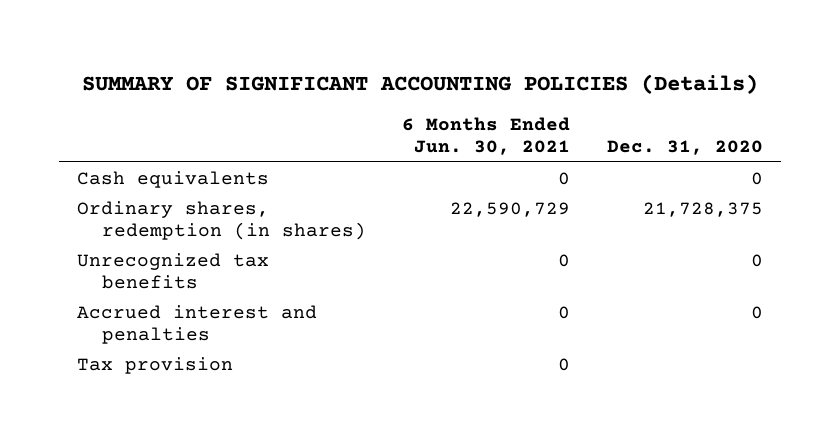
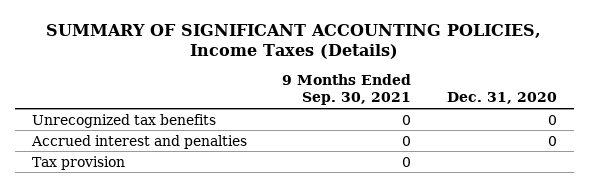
- SUMMARY OF SIGNIFICANT ACCOUNTING POLICIES (Details)
+ SUMMARY OF SIGNIFICANT ACCOUNTING POLICIES, Income Taxes (Details)
- | 6 Months Ended Jun. 30, 2021 | Dec. 31, 2020
+ | 9 Months Ended Sep. 30, 2021 | Dec. 31, 2020
- Cash equivalents | 0 | 0
- Ordinary shares, redemption (in shares) | 22,590,729 | 21,728,375

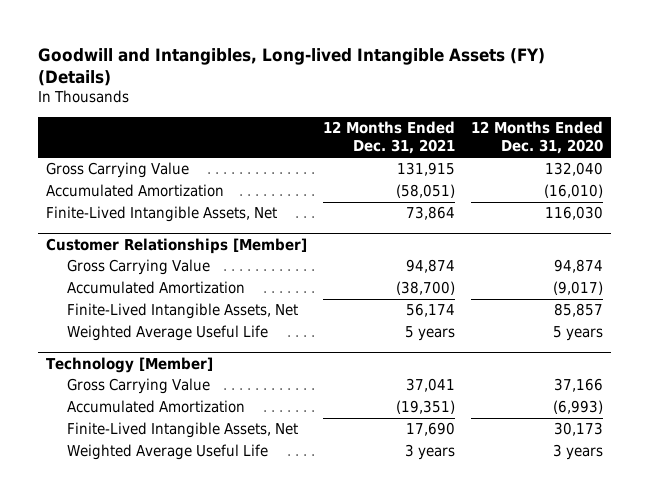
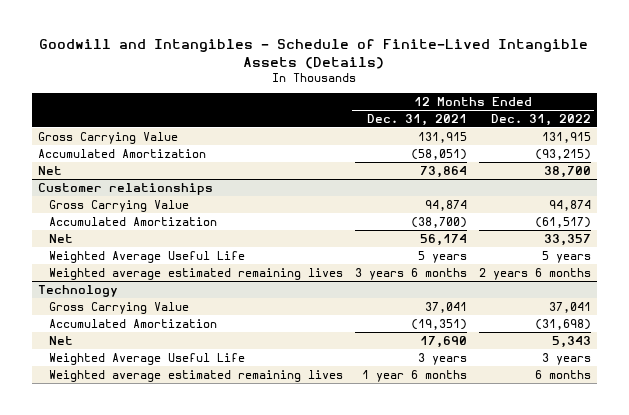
- Goodwill and Intangibles, Long-lived Intangible Assets (FY) (Details)
+ Goodwill and Intangibles - Schedule of Finite-Lived Intangible Assets (Details)
- | 12 Months Ended Dec. 31, 2021 | 12 Months Ended Dec. 31, 2020
+ | 12 Months Ended Dec. 31, 2021 | 12 Months Ended Dec. 31, 2022
- Finite-Lived Intangible Assets, Net | 73,864 | 116,030
- Customer Relationships [Member]
+ Net | 73,864 | 38,700
+ Customer relationships
- Finite-Lived Intangible Assets, Net | 56,174 | 85,857
+ Net | 56,174 | 33,357
- Technology [Member]
+ Weighted average estimated remaining lives | 3 years 6 months | 2 years 6 months
+ Technology
- Finite-Lived Intangible Assets, Net | 17,690 | 30,173
+ Net | 17,690 | 5,343
+ Weighted average estimated remaining lives | 1 year 6 months | 6 months

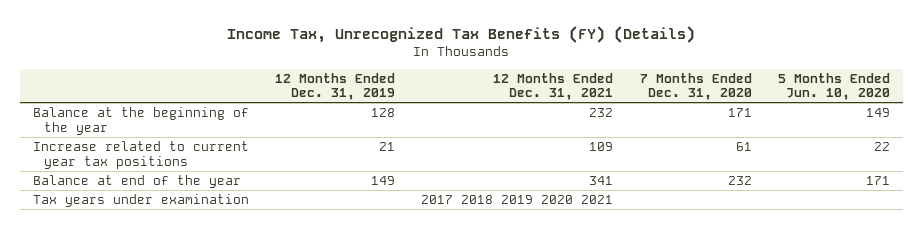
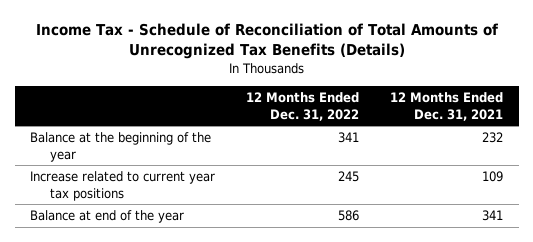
- Income Tax, Unrecognized Tax Benefits (FY) (Details)
+ Income Tax - Schedule of Reconciliation of Total Amounts of Unrecognized Tax Benefits (Details)
- | 12 Months Ended Dec. 31, 2019 | 12 Months Ended Dec. 31, 2021 | 7 Months Ended Dec. 31, 2020 | 5 Months Ended Jun. 10, 2020
+ | 12 Months Ended Dec. 31, 2022 | 12 Months Ended Dec. 31, 2021
- Tax years under examination | | 2017 2018 2019 2020 2021 | |

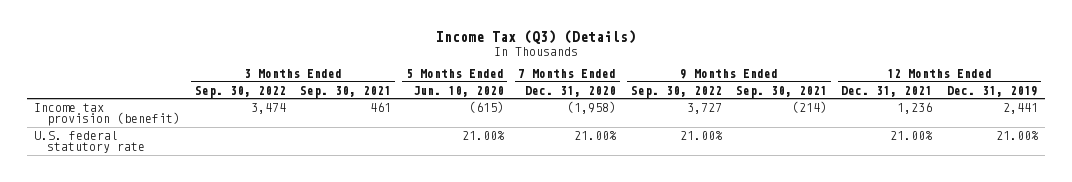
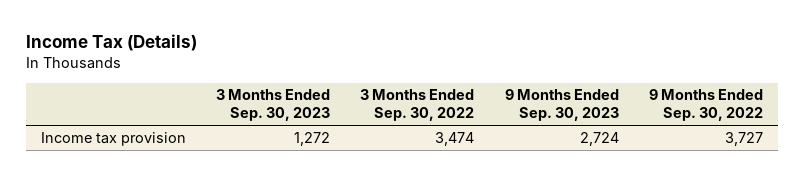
- Income Tax (Q3) (Details)
+ Income Tax (Details)
- | 3 Months Ended Sep. 30, 2022 | 3 Months Ended Sep. 30, 2021 | 5 Months Ended Jun. 10, 2020 | 7 Months Ended Dec. 31, 2020 | 9 Months Ended Sep. 30, 2022 | 9 Months Ended Sep. 30, 2021 | 12 Months Ended Dec. 31, 2021 | 12 Months Ended Dec. 31, 2019
+ | 3 Months Ended Sep. 30, 2023 | 3 Months Ended Sep. 30, 2022 | 9 Months Ended Sep. 30, 2023 | 9 Months Ended Sep. 30, 2022
- Income tax provision (benefit) | 3,474 | 461 | (615) | (1,958) | 3,727 | (214) | 1,236 | 2,441
- U.S. federal statutory rate | | | 21.00% | 21.00% | 21.00% | | 21.00% | 21.00%
+ Income tax provision | 1,272 | 3,474 | 2,724 | 3,727

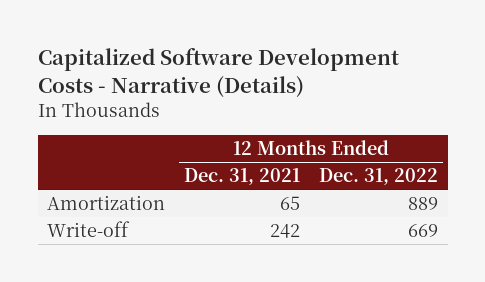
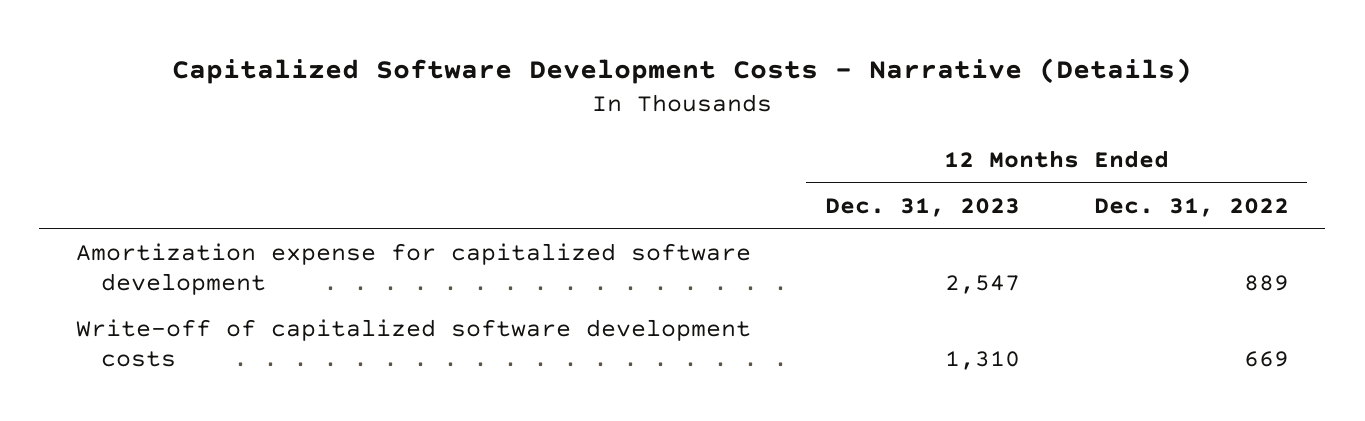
- | 12 Months Ended Dec. 31, 2021 | 12 Months Ended Dec. 31, 2022
+ | 12 Months Ended Dec. 31, 2023 | 12 Months Ended Dec. 31, 2022
- Amortization | 65 | 889
- Write-off | 242 | 669
+ Amortization expense for capitalized software development | 2,547 | 889
+ Write-off of capitalized software development costs | 1,310 | 669

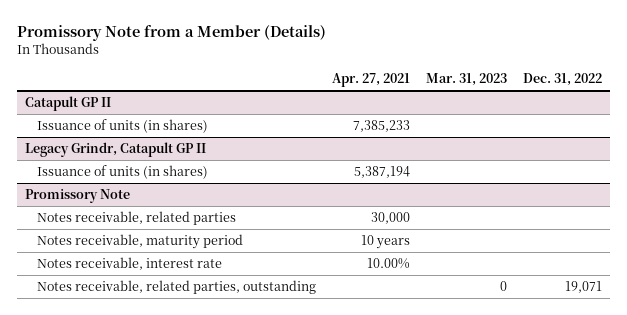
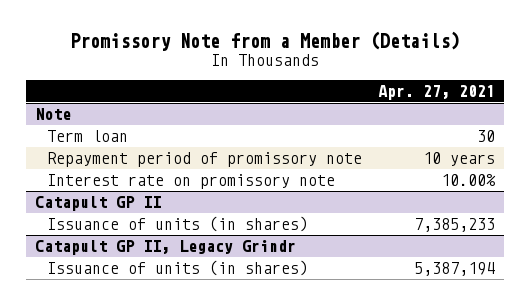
- | Apr. 27, 2021 | Mar. 31, 2023 | Dec. 31, 2022
+ | Apr. 27, 2021
+ Note
+ Term loan | 30
+ Repayment period of promissory note | 10 years
+ Interest rate on promissory note | 10.00%
- Legacy Grindr, Catapult GP II
+ Catapult GP II, Legacy Grindr
- Promissory Note
- Notes receivable, related parties | 30,000 | |
- Notes receivable, maturity period | 10 years | |
- Notes receivable, interest rate | 10.00% | |
- Notes receivable, related parties, outstanding | | 0 | 19,071

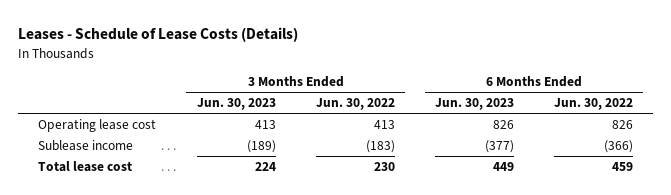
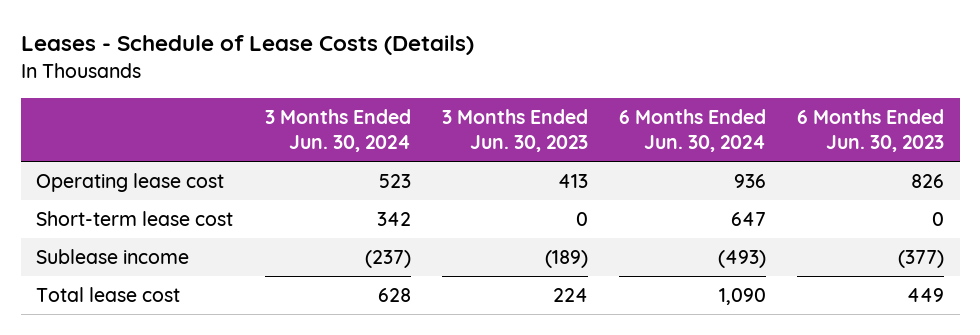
- | 3 Months Ended Jun. 30, 2023 | 3 Months Ended Jun. 30, 2022 | 6 Months Ended Jun. 30, 2023 | 6 Months Ended Jun. 30, 2022
+ | 3 Months Ended Jun. 30, 2024 | 3 Months Ended Jun. 30, 2023 | 6 Months Ended Jun. 30, 2024 | 6 Months Ended Jun. 30, 2023
+ Short-term lease cost | 342 | 0 | 647 | 0

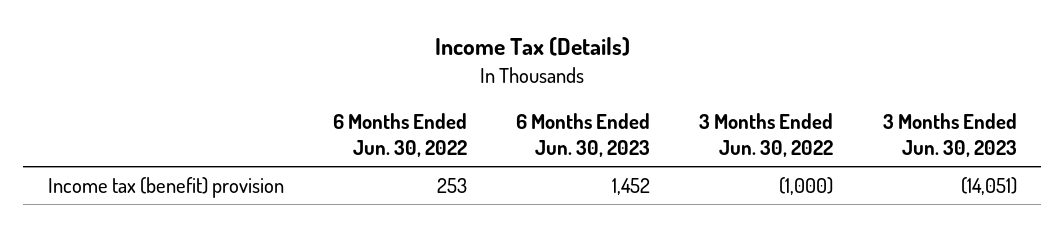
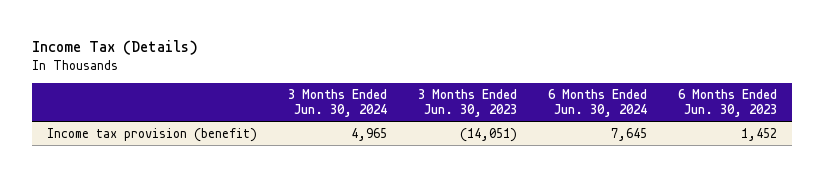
- | 6 Months Ended Jun. 30, 2022 | 6 Months Ended Jun. 30, 2023 | 3 Months Ended Jun. 30, 2022 | 3 Months Ended Jun. 30, 2023
+ | 3 Months Ended Jun. 30, 2024 | 3 Months Ended Jun. 30, 2023 | 6 Months Ended Jun. 30, 2024 | 6 Months Ended Jun. 30, 2023
- Income tax (benefit) provision | 253 | 1,452 | (1,000) | (14,051)
+ Income tax provision (benefit) | 4,965 | (14,051) | 7,645 | 1,452

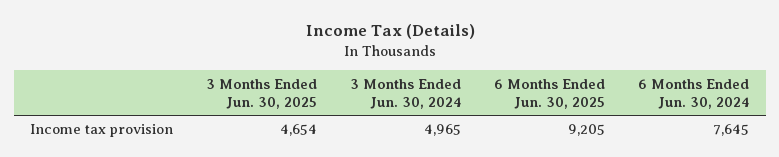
- | 3 Months Ended Jun. 30, 2024 | 3 Months Ended Jun. 30, 2023 | 6 Months Ended Jun. 30, 2024 | 6 Months Ended Jun. 30, 2023
+ | 3 Months Ended Jun. 30, 2025 | 3 Months Ended Jun. 30, 2024 | 6 Months Ended Jun. 30, 2025 | 6 Months Ended Jun. 30, 2024
- Income tax provision (benefit) | 4,965 | (14,051) | 7,645 | 1,452
+ Income tax provision | 4,654 | 4,965 | 9,205 | 7,645

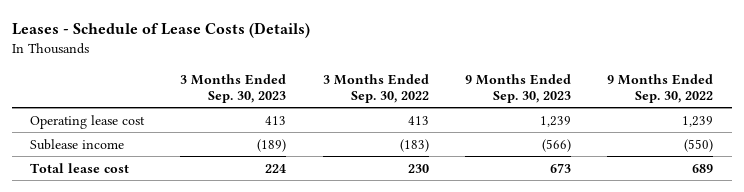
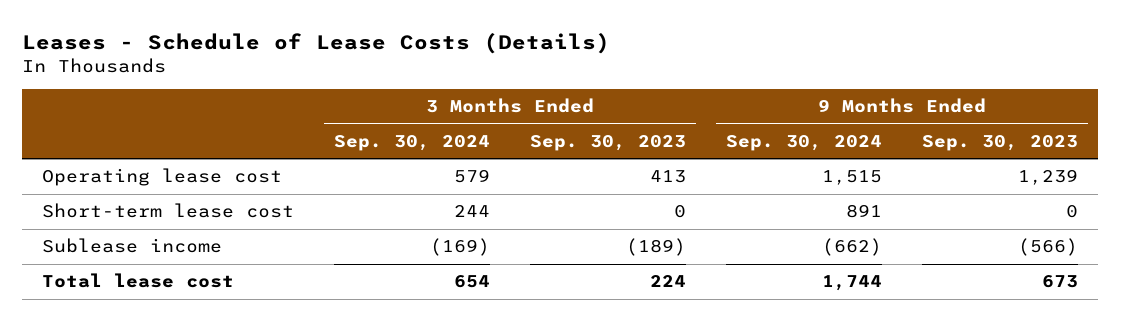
- | 3 Months Ended Sep. 30, 2023 | 3 Months Ended Sep. 30, 2022 | 9 Months Ended Sep. 30, 2023 | 9 Months Ended Sep. 30, 2022
+ | 3 Months Ended Sep. 30, 2024 | 3 Months Ended Sep. 30, 2023 | 9 Months Ended Sep. 30, 2024 | 9 Months Ended Sep. 30, 2023
+ Short-term lease cost | 244 | 0 | 891 | 0

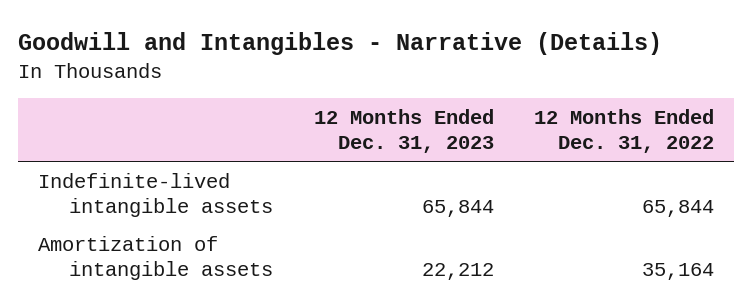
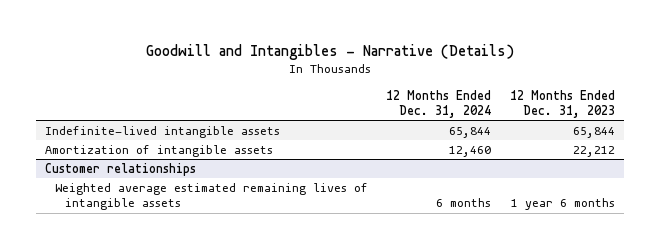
- | 12 Months Ended Dec. 31, 2023 | 12 Months Ended Dec. 31, 2022
+ | 12 Months Ended Dec. 31, 2024 | 12 Months Ended Dec. 31, 2023
+ Customer relationships
+ Weighted average estimated remaining lives of intangible assets | 6 months | 1 year 6 months

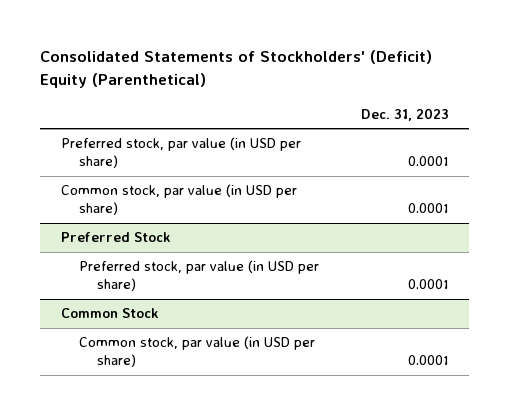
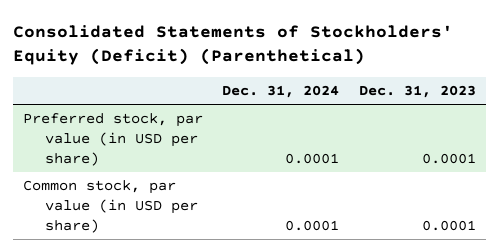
- Consolidated Statements of Stockholders' (Deficit) Equity (Parenthetical)
+ Consolidated Statements of Stockholders' Equity (Deficit) (Parenthetical)
- | Dec. 31, 2023
+ | Dec. 31, 2024 | Dec. 31, 2023
- Preferred Stock
- Preferred stock, par value (in USD per share) | 0.0001
- Common Stock
- Common stock, par value (in USD per share) | 0.0001

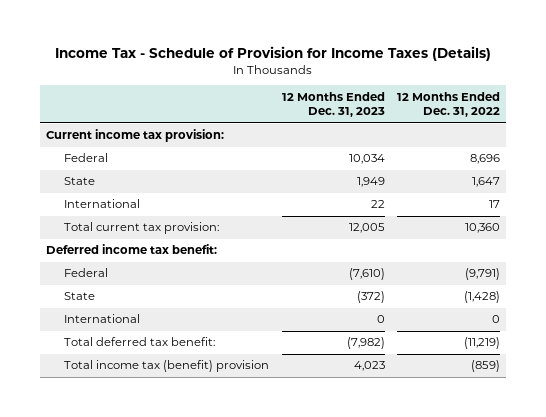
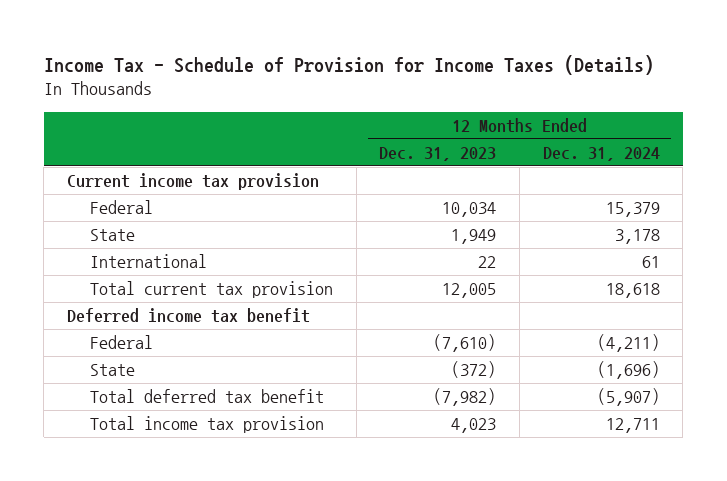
- | 12 Months Ended Dec. 31, 2023 | 12 Months Ended Dec. 31, 2022
+ | 12 Months Ended Dec. 31, 2023 | 12 Months Ended Dec. 31, 2024
- Current income tax provision:
+ Current income tax provision
- Total current tax provision: | 12,005 | 10,360
- Deferred income tax benefit:
+ Total current tax provision | 12,005 | 18,618
+ Deferred income tax benefit
- International | 0 | 0
- Total deferred tax benefit: | (7,982) | (11,219)
- Total income tax (benefit) provision | 4,023 | (859)
+ Total deferred tax benefit | (7,982) | (5,907)
+ Total income tax provision | 4,023 | 12,711

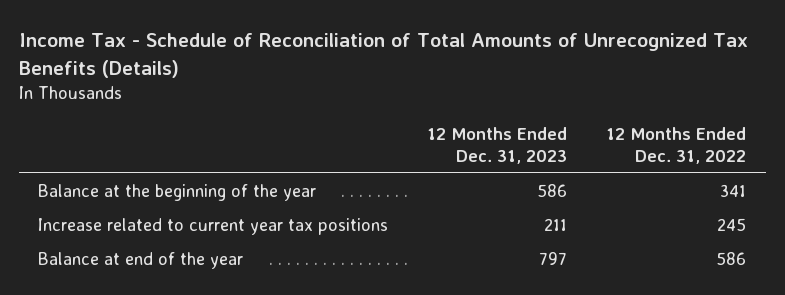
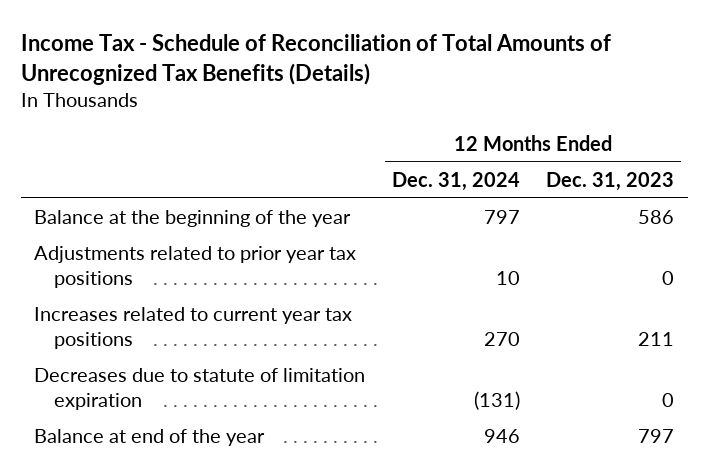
- | 12 Months Ended Dec. 31, 2023 | 12 Months Ended Dec. 31, 2022
+ | 12 Months Ended Dec. 31, 2024 | 12 Months Ended Dec. 31, 2023
- Increase related to current year tax positions | 211 | 245
+ Adjustments related to prior year tax positions | 10 | 0
+ Increases related to current year tax positions | 270 | 211
+ Decreases due to statute of limitation expiration | (131) | 0

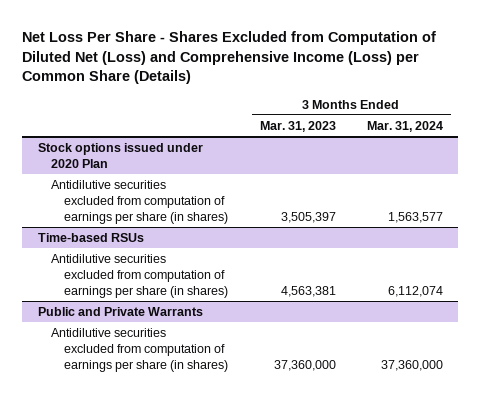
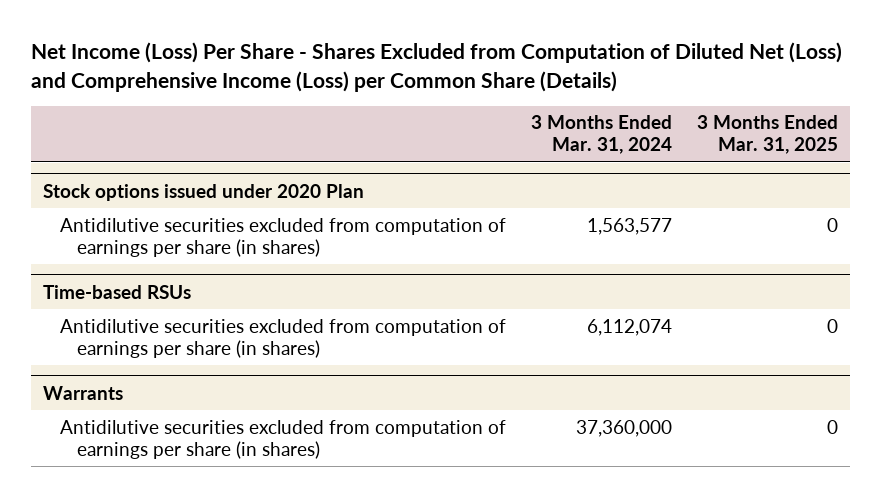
- Net Loss Per Share - Shares Excluded from Computation of Diluted Net (Loss) and Comprehensive Income (Loss) per Common Share (Details)
+ Net Income (Loss) Per Share - Shares Excluded from Computation of Diluted Net (Loss) and Comprehensive Income (Loss) per Common Share (Details)
- | 3 Months Ended Mar. 31, 2023 | 3 Months Ended Mar. 31, 2024
+ | 3 Months Ended Mar. 31, 2024 | 3 Months Ended Mar. 31, 2025
- Public and Private Warrants
+ Warrants

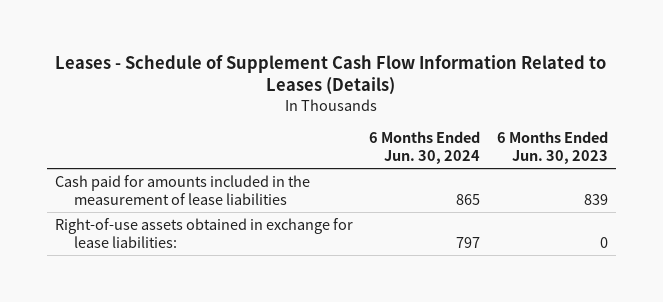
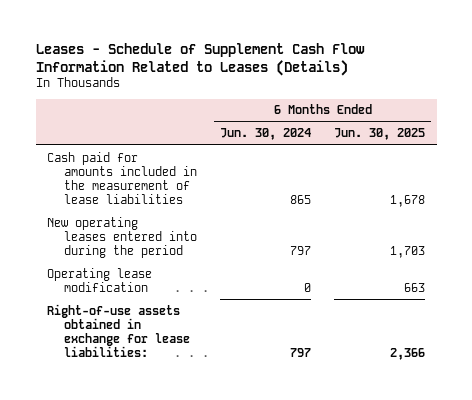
- | 6 Months Ended Jun. 30, 2024 | 6 Months Ended Jun. 30, 2023
+ | 6 Months Ended Jun. 30, 2024 | 6 Months Ended Jun. 30, 2025
+ New operating leases entered into during the period | 797 | 1,703
+ Operating lease modification | 0 | 663

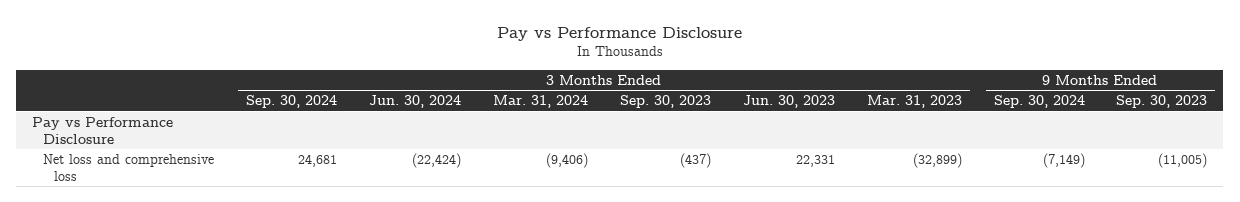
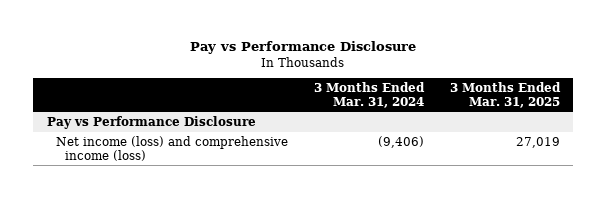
- | 3 Months Ended Sep. 30, 2024 | 3 Months Ended Jun. 30, 2024 | 3 Months Ended Mar. 31, 2024 | 3 Months Ended Sep. 30, 2023 | 3 Months Ended Jun. 30, 2023 | 3 Months Ended Mar. 31, 2023 | 9 Months Ended Sep. 30, 2024 | 9 Months Ended Sep. 30, 2023
+ | 3 Months Ended Mar. 31, 2024 | 3 Months Ended Mar. 31, 2025
- Net loss and comprehensive loss | 24,681 | (22,424) | (9,406) | (437) | 22,331 | (32,899) | (7,149) | (11,005)
+ Net income (loss) and comprehensive income (loss) | (9,406) | 27,019

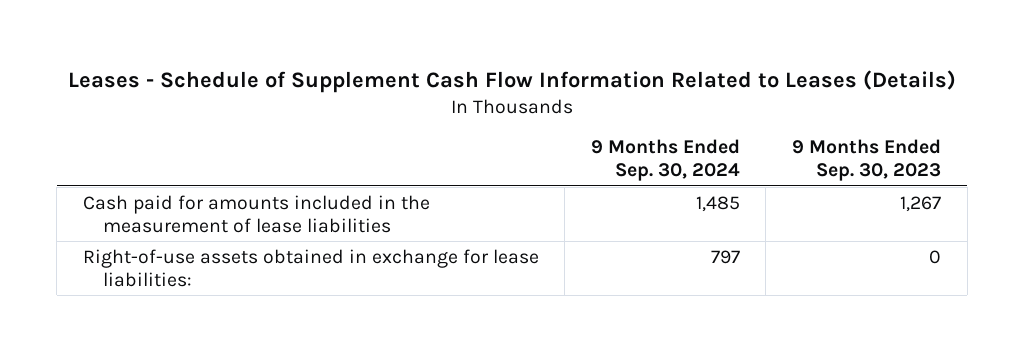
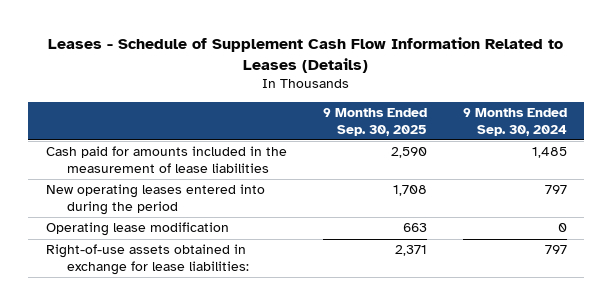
- | 9 Months Ended Sep. 30, 2024 | 9 Months Ended Sep. 30, 2023
+ | 9 Months Ended Sep. 30, 2025 | 9 Months Ended Sep. 30, 2024
+ New operating leases entered into during the period | 1,708 | 797
+ Operating lease modification | 663 | 0

